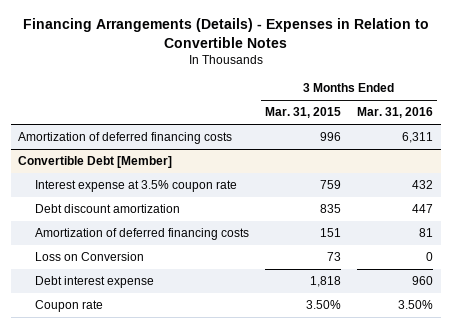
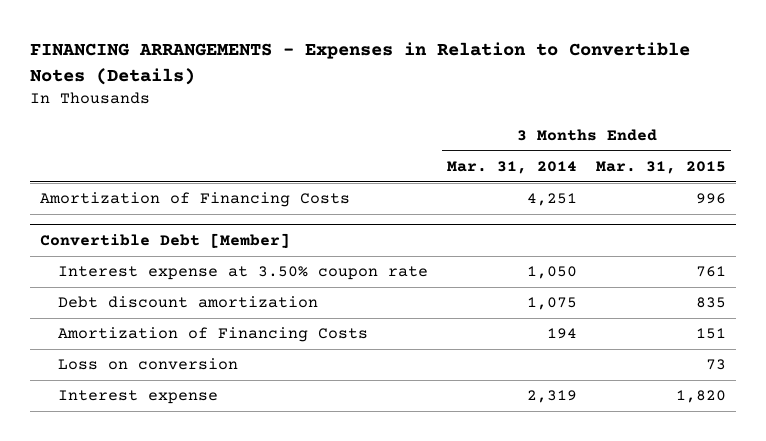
- Financing Arrangements (Details) - Expenses in Relation to Convertible Notes
+ FINANCING ARRANGEMENTS - Expenses in Relation to Convertible Notes (Details)
- | 3 Months Ended Mar. 31, 2015 | 3 Months Ended Mar. 31, 2016
+ | 3 Months Ended Mar. 31, 2014 | 3 Months Ended Mar. 31, 2015
- Amortization of deferred financing costs | 996 | 6,311
+ Amortization of Financing Costs | 4,251 | 996
@ Convertible Debt [Member]
- Interest expense at 3.5% coupon rate | 759 | 432
+ Interest expense at 3.50% coupon rate | 1,050 | 761
- Amortization of deferred financing costs | 151 | 81
- Loss on Conversion | 73 | 0
- Debt interest expense | 1,818 | 960
- Coupon rate | 3.50% | 3.50%
+ Amortization of Financing Costs | 194 | 151
+ Loss on conversion | | 73
+ Interest expense | 2,319 | 1,820

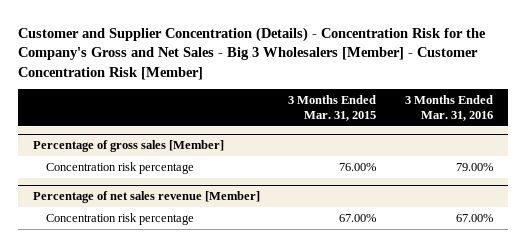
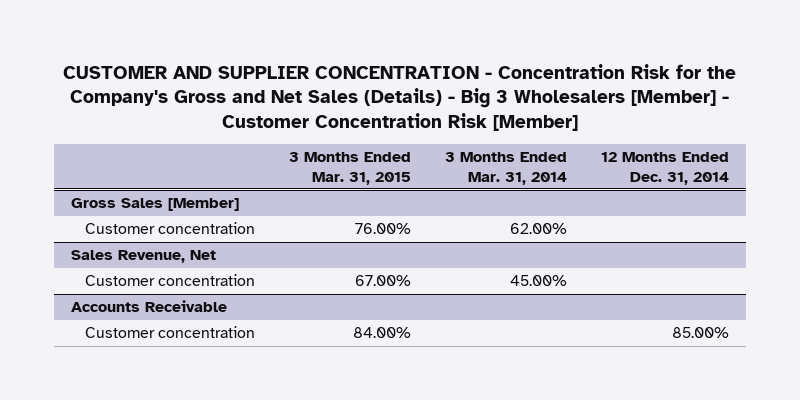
- Customer and Supplier Concentration (Details) - Concentration Risk for the Company's Gross and Net Sales - Big 3 Wholesalers [Member] - Customer Concentration Risk [Member]
+ CUSTOMER AND SUPPLIER CONCENTRATION - Concentration Risk for the Company's Gross and Net Sales (Details) - Big 3 Wholesalers [Member] - Customer Concentration Risk [Member]
- | 3 Months Ended Mar. 31, 2015 | 3 Months Ended Mar. 31, 2016
+ | 3 Months Ended Mar. 31, 2015 | 3 Months Ended Mar. 31, 2014 | 12 Months Ended Dec. 31, 2014
- Percentage of gross sales [Member]
- Concentration risk percentage | 76.00% | 79.00%
- Percentage of net sales revenue [Member]
- Concentration risk percentage | 67.00% | 67.00%
+ Gross Sales [Member]
+ Customer concentration | 76.00% | 62.00% |
+ Sales Revenue, Net
+ Customer concentration | 67.00% | 45.00% |
+ Accounts Receivable
+ Customer concentration | 84.00% | | 85.00%

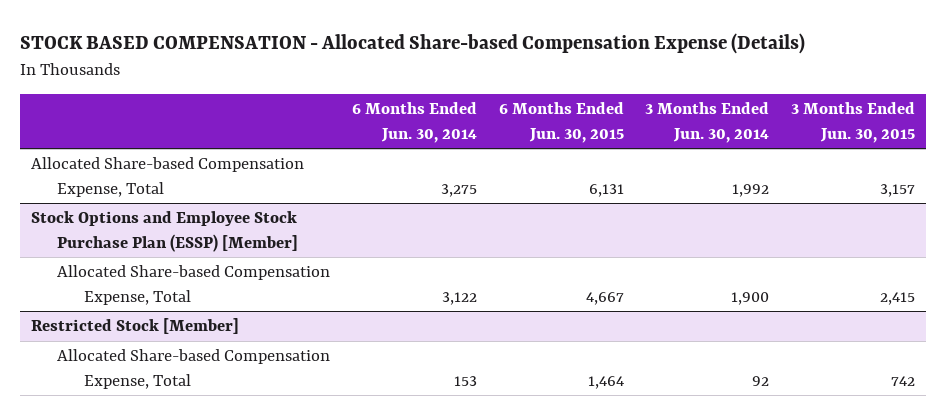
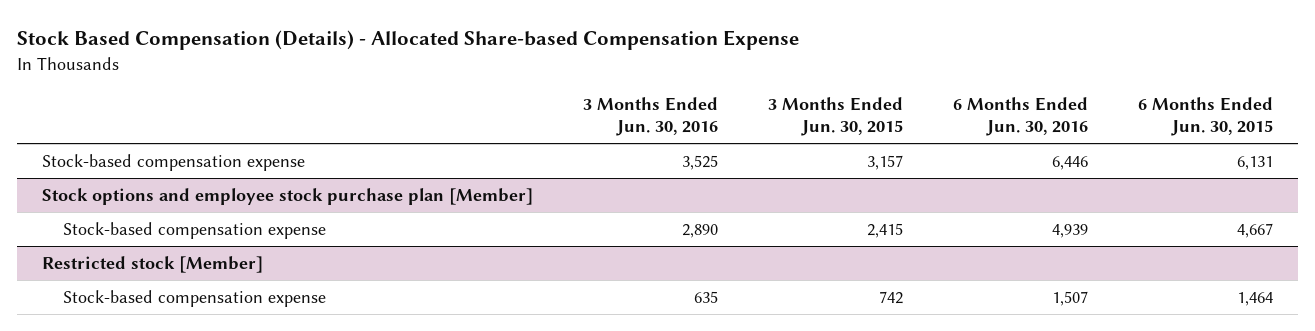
- STOCK BASED COMPENSATION - Allocated Share-based Compensation Expense (Details)
+ Stock Based Compensation (Details) - Allocated Share-based Compensation Expense
- | 6 Months Ended Jun. 30, 2014 | 6 Months Ended Jun. 30, 2015 | 3 Months Ended Jun. 30, 2014 | 3 Months Ended Jun. 30, 2015
+ | 3 Months Ended Jun. 30, 2016 | 3 Months Ended Jun. 30, 2015 | 6 Months Ended Jun. 30, 2016 | 6 Months Ended Jun. 30, 2015
- Allocated Share-based Compensation Expense, Total | 3,275 | 6,131 | 1,992 | 3,157
- Stock Options and Employee Stock Purchase Plan (ESSP) [Member]
- Allocated Share-based Compensation Expense, Total | 3,122 | 4,667 | 1,900 | 2,415
- Restricted Stock [Member]
- Allocated Share-based Compensation Expense, Total | 153 | 1,464 | 92 | 742
+ Stock-based compensation expense | 3,525 | 3,157 | 6,446 | 6,131
+ Stock options and employee stock purchase plan [Member]
+ Stock-based compensation expense | 2,890 | 2,415 | 4,939 | 4,667
+ Restricted stock [Member]
+ Stock-based compensation expense | 635 | 742 | 1,507 | 1,464

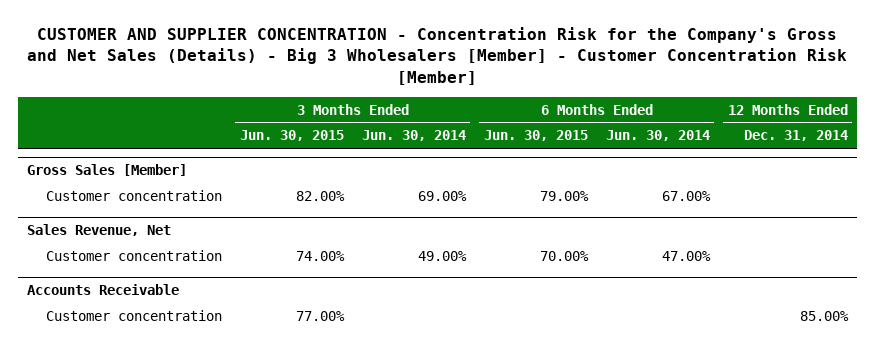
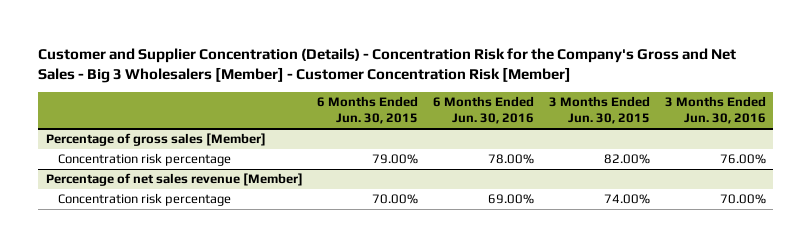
- CUSTOMER AND SUPPLIER CONCENTRATION - Concentration Risk for the Company's Gross and Net Sales (Details) - Big 3 Wholesalers [Member] - Customer Concentration Risk [Member]
+ Customer and Supplier Concentration (Details) - Concentration Risk for the Company's Gross and Net Sales - Big 3 Wholesalers [Member] - Customer Concentration Risk [Member]
- | 3 Months Ended Jun. 30, 2015 | 3 Months Ended Jun. 30, 2014 | 6 Months Ended Jun. 30, 2015 | 6 Months Ended Jun. 30, 2014 | 12 Months Ended Dec. 31, 2014
+ | 6 Months Ended Jun. 30, 2015 | 6 Months Ended Jun. 30, 2016 | 3 Months Ended Jun. 30, 2015 | 3 Months Ended Jun. 30, 2016
- Gross Sales [Member]
- Customer concentration | 82.00% | 69.00% | 79.00% | 67.00% |
- Sales Revenue, Net
- Customer concentration | 74.00% | 49.00% | 70.00% | 47.00% |
- Accounts Receivable
- Customer concentration | 77.00% | | | | 85.00%
+ Percentage of gross sales [Member]
+ Concentration risk percentage | 79.00% | 78.00% | 82.00% | 76.00%
+ Percentage of net sales revenue [Member]
+ Concentration risk percentage | 70.00% | 69.00% | 74.00% | 70.00%

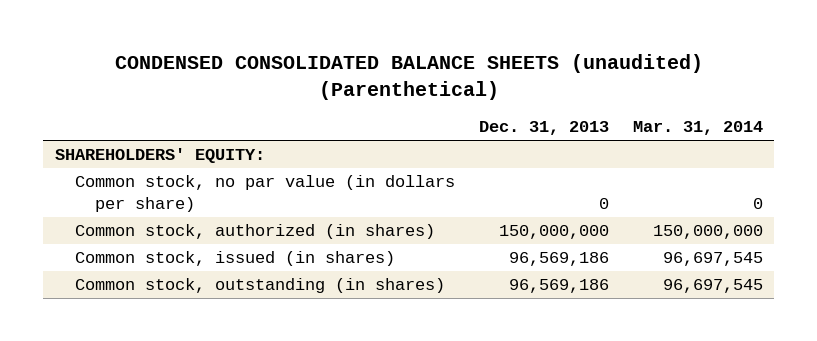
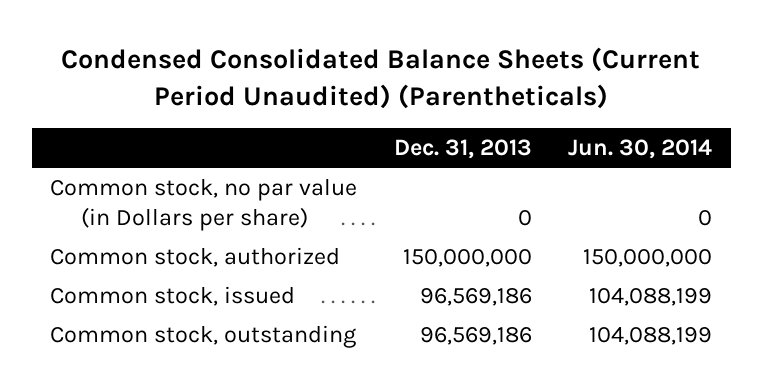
- CONDENSED CONSOLIDATED BALANCE SHEETS (unaudited) (Parenthetical)
+ Condensed Consolidated Balance Sheets (Current Period Unaudited) (Parentheticals)
- | Dec. 31, 2013 | Mar. 31, 2014
+ | Dec. 31, 2013 | Jun. 30, 2014
- SHAREHOLDERS' EQUITY:
- Common stock, no par value (in dollars per share) | 0 | 0
- Common stock, authorized (in shares) | 150,000,000 | 150,000,000
- Common stock, issued (in shares) | 96,569,186 | 96,697,545
- Common stock, outstanding (in shares) | 96,569,186 | 96,697,545
+ Common stock, no par value (in Dollars per share) | 0 | 0
+ Common stock, authorized | 150,000,000 | 150,000,000
+ Common stock, issued | 96,569,186 | 104,088,199
+ Common stock, outstanding | 96,569,186 | 104,088,199

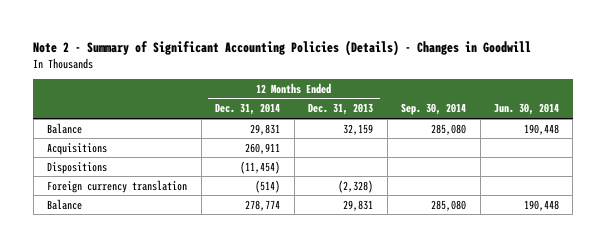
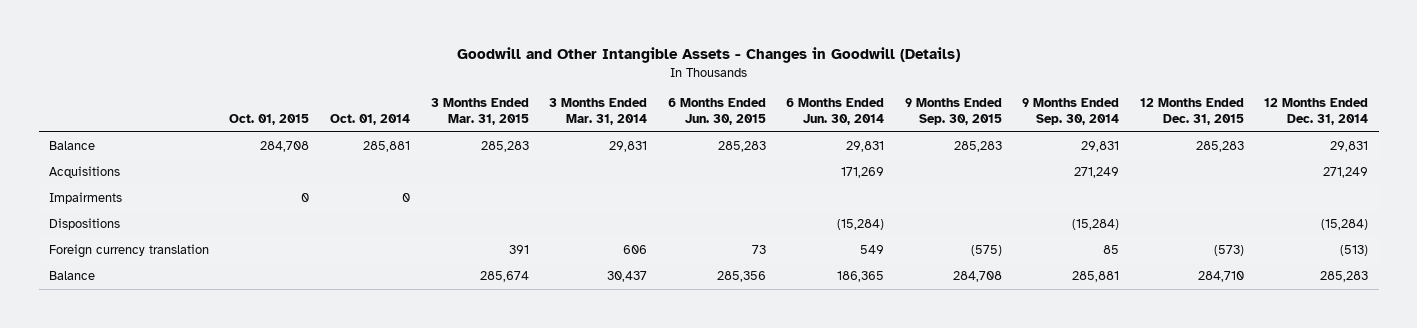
- Note 2 - Summary of Significant Accounting Policies (Details) - Changes in Goodwill
+ Goodwill and Other Intangible Assets - Changes in Goodwill (Details)
- | 12 Months Ended Dec. 31, 2014 | 12 Months Ended Dec. 31, 2013 | Sep. 30, 2014 | Jun. 30, 2014
+ | Oct. 01, 2015 | Oct. 01, 2014 | 3 Months Ended Mar. 31, 2015 | 3 Months Ended Mar. 31, 2014 | 6 Months Ended Jun. 30, 2015 | 6 Months Ended Jun. 30, 2014 | 9 Months Ended Sep. 30, 2015 | 9 Months Ended Sep. 30, 2014 | 12 Months Ended Dec. 31, 2015 | 12 Months Ended Dec. 31, 2014
- Acquisitions | 260,911 | | |
- Dispositions | (11,454) | | |
- Foreign currency translation | (514) | (2,328) | |
- Balance | 278,774 | 29,831 | 285,080 | 190,448
+ Acquisitions | | | | | | 171,269 | | 271,249 | | 271,249
+ Impairments | 0 | 0 | | | | | | | |
+ Dispositions | | | | | | (15,284) | | (15,284) | | (15,284)
+ Foreign currency translation | | | 391 | 606 | 73 | 549 | (575) | 85 | (573) | (513)
+ Balance | | | 285,674 | 30,437 | 285,356 | 186,365 | 284,708 | 285,881 | 284,710 | 285,283

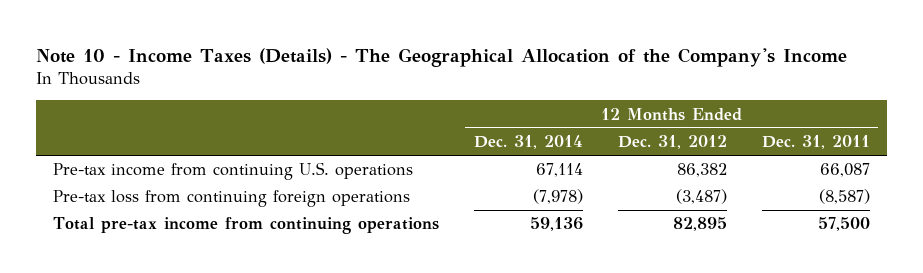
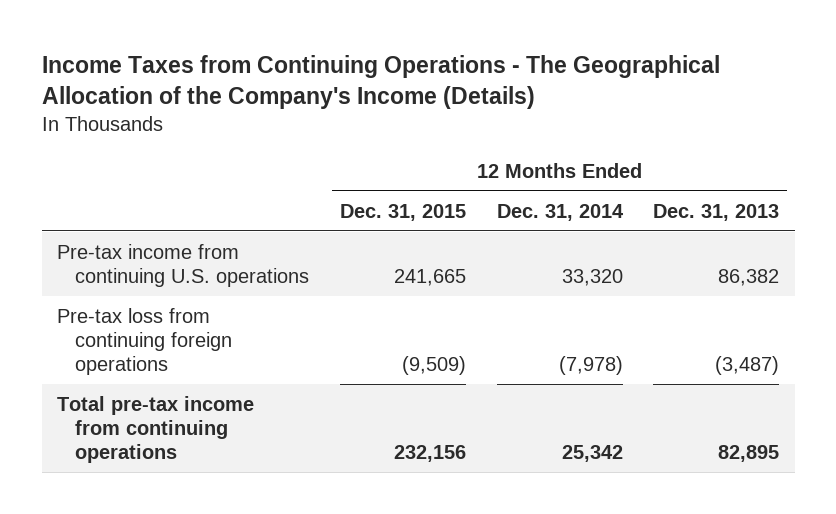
- Note 10 - Income Taxes (Details) - The Geographical Allocation of the Company's Income
+ Income Taxes from Continuing Operations - The Geographical Allocation of the Company's Income (Details)
- | 12 Months Ended Dec. 31, 2014 | 12 Months Ended Dec. 31, 2012 | 12 Months Ended Dec. 31, 2011
+ | 12 Months Ended Dec. 31, 2015 | 12 Months Ended Dec. 31, 2014 | 12 Months Ended Dec. 31, 2013
- Pre-tax income from continuing U.S. operations | 67,114 | 86,382 | 66,087
+ Pre-tax income from continuing U.S. operations | 241,665 | 33,320 | 86,382
- Total pre-tax income from continuing operations | 59,136 | 82,895 | 57,500
+ Total pre-tax income from continuing operations | 232,156 | 25,342 | 82,895

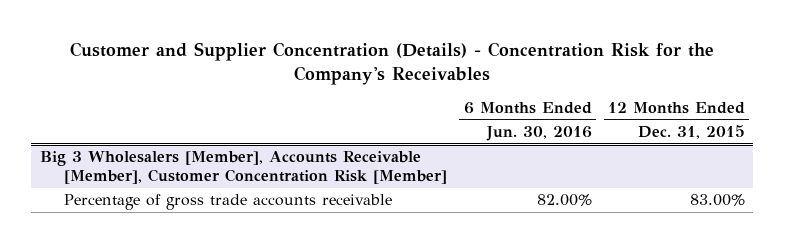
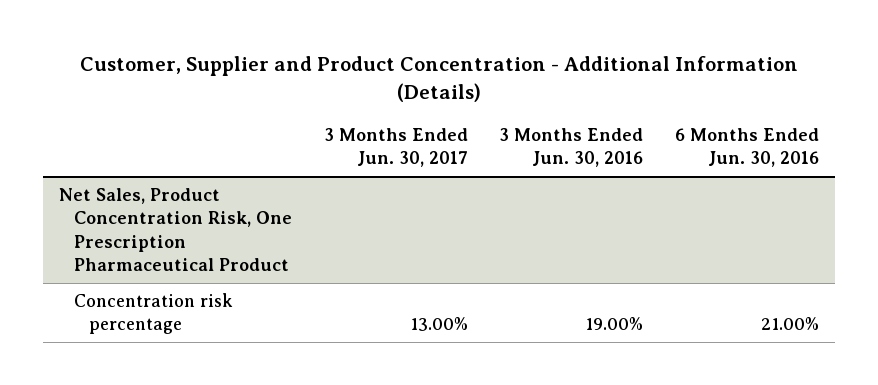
- Customer and Supplier Concentration (Details) - Concentration Risk for the Company's Receivables
+ Customer, Supplier and Product Concentration - Additional Information (Details)
- | 6 Months Ended Jun. 30, 2016 | 12 Months Ended Dec. 31, 2015
+ | 3 Months Ended Jun. 30, 2017 | 3 Months Ended Jun. 30, 2016 | 6 Months Ended Jun. 30, 2016
- Big 3 Wholesalers [Member], Accounts Receivable [Member], Customer Concentration Risk [Member]
- Percentage of gross trade accounts receivable | 82.00% | 83.00%
+ Net Sales, Product Concentration Risk, One Prescription Pharmaceutical Product
+ Concentration risk percentage | 13.00% | 19.00% | 21.00%

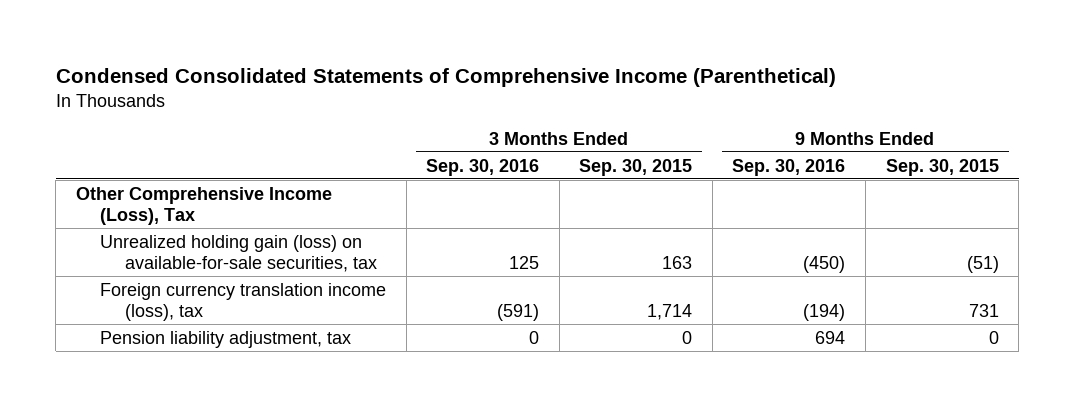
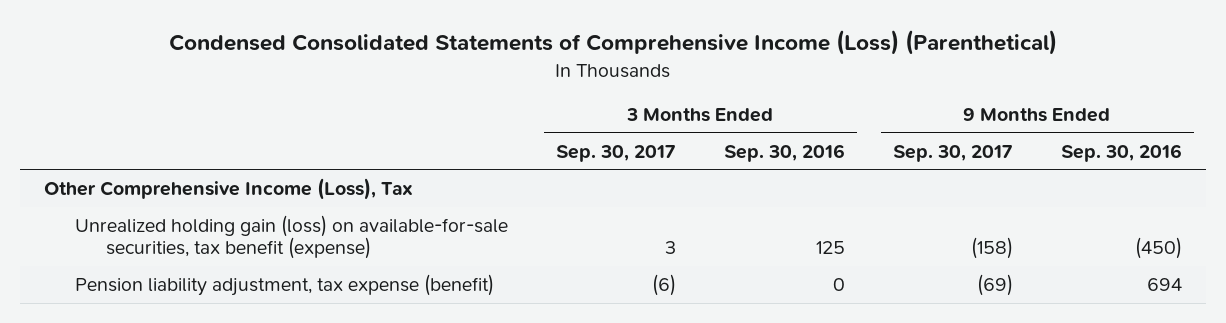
- Condensed Consolidated Statements of Comprehensive Income (Parenthetical)
+ Condensed Consolidated Statements of Comprehensive Income (Loss) (Parenthetical)
- | 3 Months Ended Sep. 30, 2016 | 3 Months Ended Sep. 30, 2015 | 9 Months Ended Sep. 30, 2016 | 9 Months Ended Sep. 30, 2015
+ | 3 Months Ended Sep. 30, 2017 | 3 Months Ended Sep. 30, 2016 | 9 Months Ended Sep. 30, 2017 | 9 Months Ended Sep. 30, 2016
- Unrealized holding gain (loss) on available-for-sale securities, tax | 125 | 163 | (450) | (51)
- Foreign currency translation income (loss), tax | (591) | 1,714 | (194) | 731
- Pension liability adjustment, tax | 0 | 0 | 694 | 0
+ Unrealized holding gain (loss) on available-for-sale securities, tax benefit (expense) | 3 | 125 | (158) | (450)
+ Pension liability adjustment, tax expense (benefit) | (6) | 0 | (69) | 694

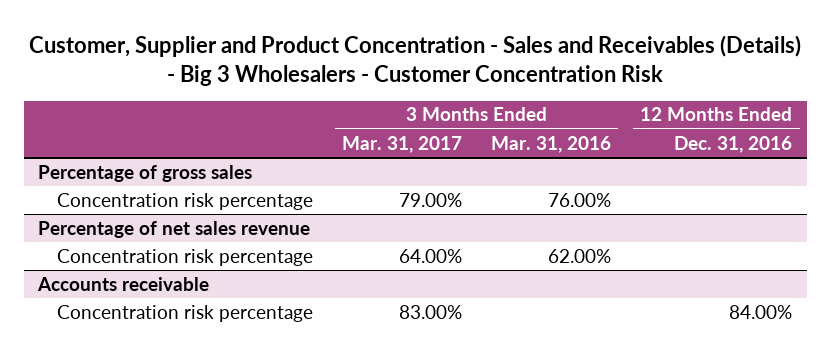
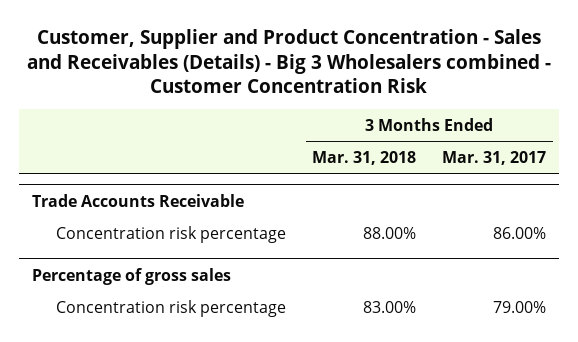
- Customer, Supplier and Product Concentration - Sales and Receivables (Details) - Big 3 Wholesalers - Customer Concentration Risk
+ Customer, Supplier and Product Concentration - Sales and Receivables (Details) - Big 3 Wholesalers combined - Customer Concentration Risk
- | 3 Months Ended Mar. 31, 2017 | 3 Months Ended Mar. 31, 2016 | 12 Months Ended Dec. 31, 2016
+ | 3 Months Ended Mar. 31, 2018 | 3 Months Ended Mar. 31, 2017
+ Trade Accounts Receivable
+ Concentration risk percentage | 88.00% | 86.00%
- Percentage of net sales revenue
- Concentration risk percentage | 64.00% | 62.00% |
- Accounts receivable
- Concentration risk percentage | 83.00% | | 84.00%

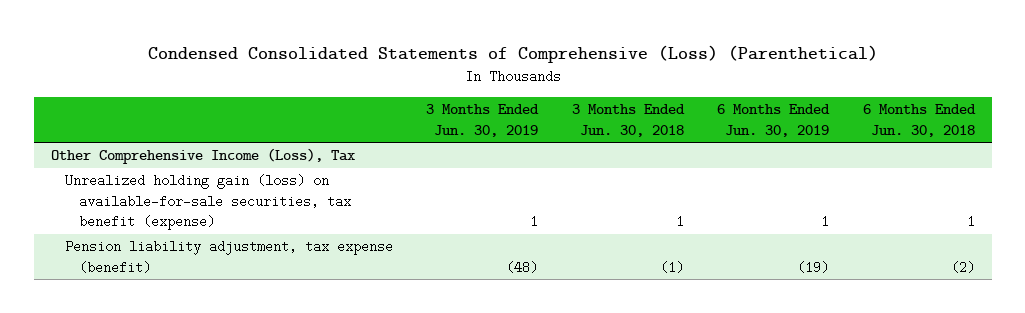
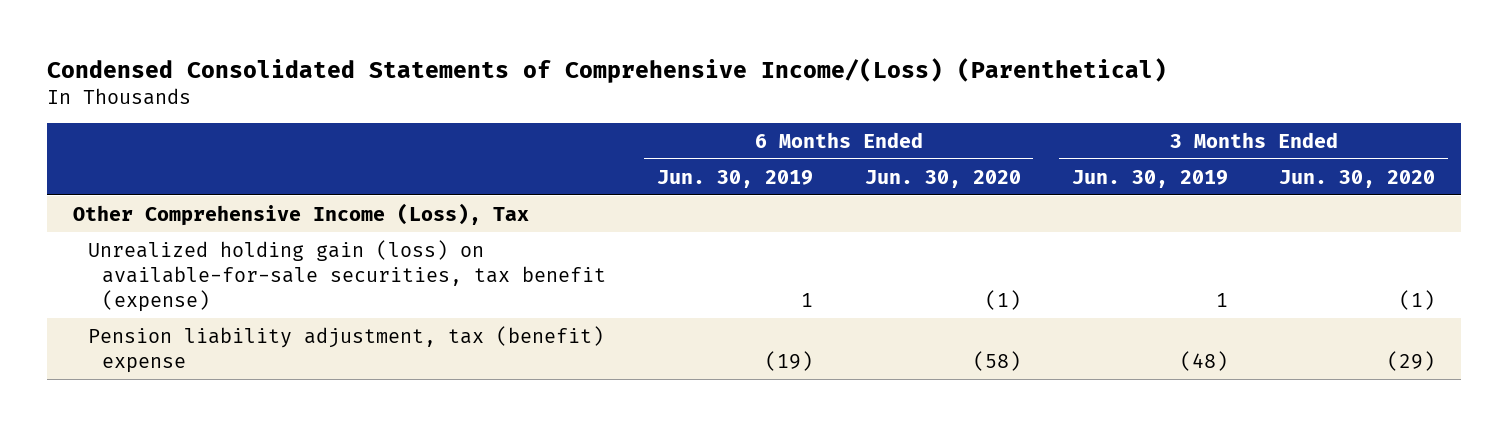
- Condensed Consolidated Statements of Comprehensive (Loss) (Parenthetical)
+ Condensed Consolidated Statements of Comprehensive Income/(Loss) (Parenthetical)
- | 3 Months Ended Jun. 30, 2019 | 3 Months Ended Jun. 30, 2018 | 6 Months Ended Jun. 30, 2019 | 6 Months Ended Jun. 30, 2018
+ | 6 Months Ended Jun. 30, 2019 | 6 Months Ended Jun. 30, 2020 | 3 Months Ended Jun. 30, 2019 | 3 Months Ended Jun. 30, 2020
- Pension liability adjustment, tax expense (benefit) | (48) | (1) | (19) | (2)
+ Pension liability adjustment, tax (benefit) expense | (19) | (58) | (48) | (29)

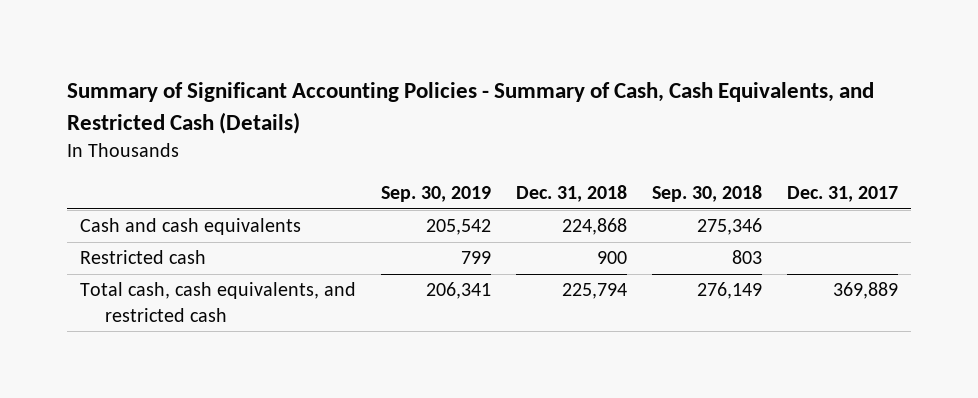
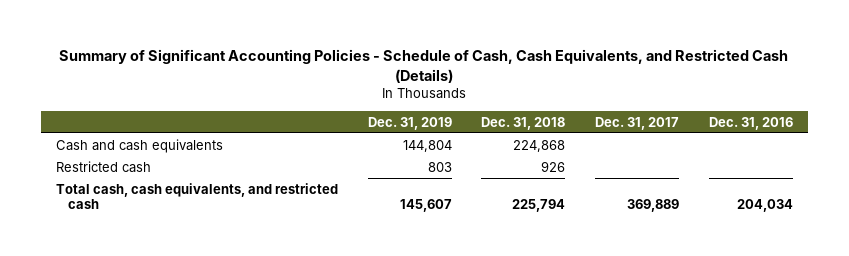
- Summary of Significant Accounting Policies - Summary of Cash, Cash Equivalents, and Restricted Cash (Details)
+ Summary of Significant Accounting Policies - Schedule of Cash, Cash Equivalents, and Restricted Cash (Details)
- | Sep. 30, 2019 | Dec. 31, 2018 | Sep. 30, 2018 | Dec. 31, 2017
+ | Dec. 31, 2019 | Dec. 31, 2018 | Dec. 31, 2017 | Dec. 31, 2016
- Restricted cash | 799 | 900 | 803 |
+ Restricted cash | 803 | 926 | |

